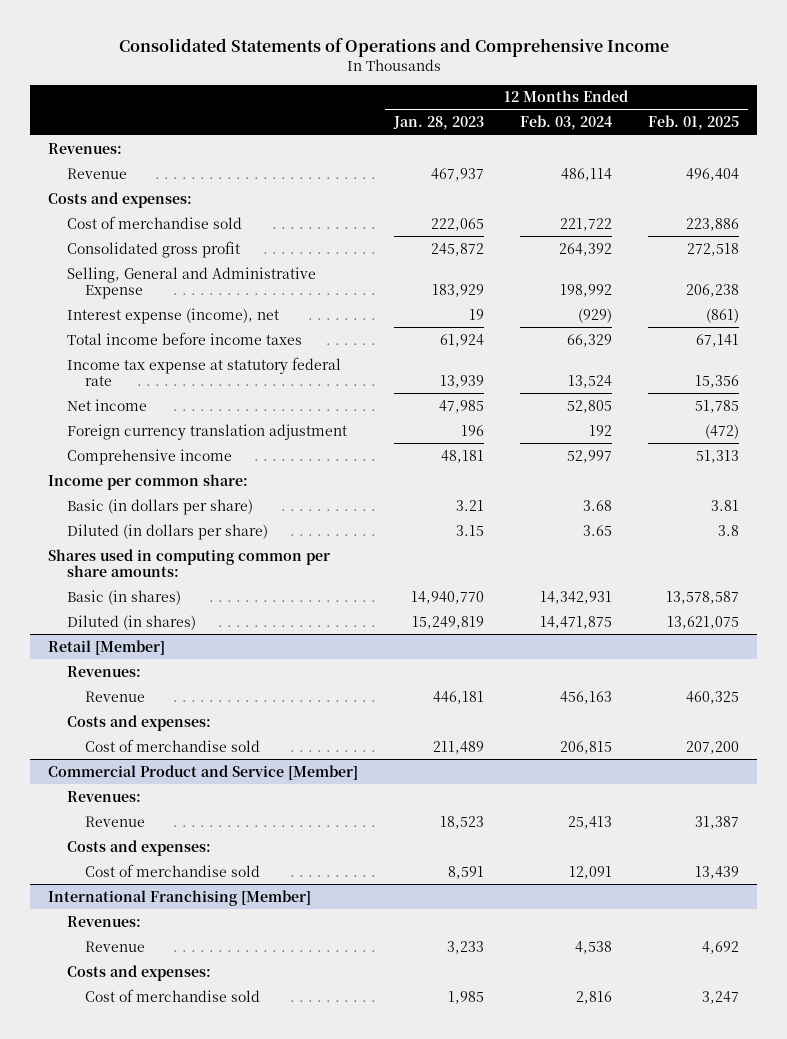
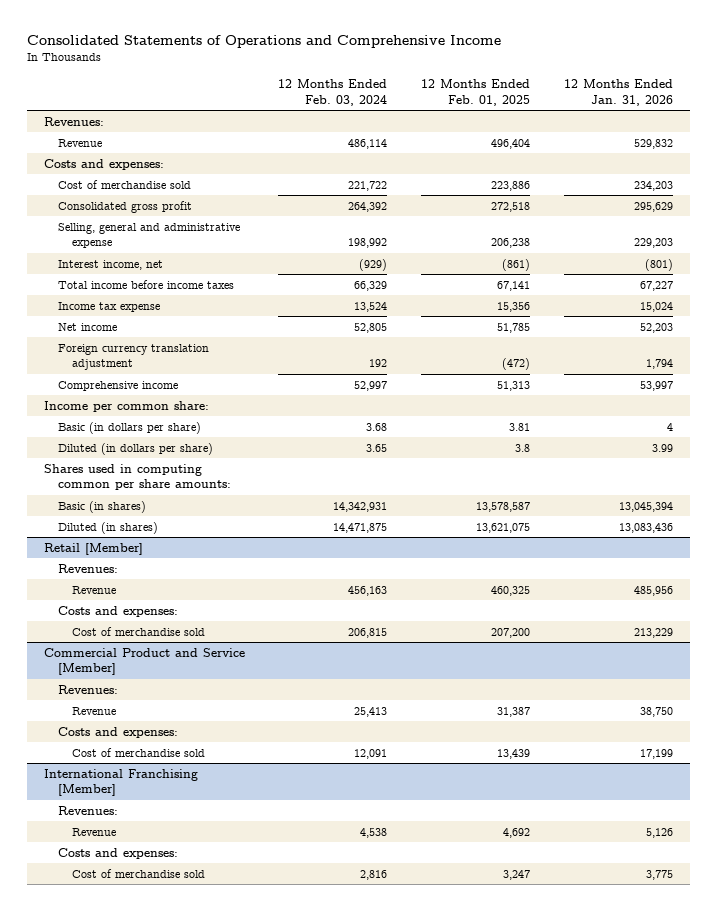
- | 12 Months Ended Jan. 28, 2023 | 12 Months Ended Feb. 03, 2024 | 12 Months Ended Feb. 01, 2025
+ | 12 Months Ended Feb. 03, 2024 | 12 Months Ended Feb. 01, 2025 | 12 Months Ended Jan. 31, 2026
- Selling, General and Administrative Expense | 183,929 | 198,992 | 206,238
- Interest expense (income), net | 19 | (929) | (861)
+ Selling, general and administrative expense | 198,992 | 206,238 | 229,203
+ Interest income, net | (929) | (861) | (801)
- Income tax expense at statutory federal rate | 13,939 | 13,524 | 15,356
+ Income tax expense | 13,524 | 15,356 | 15,024

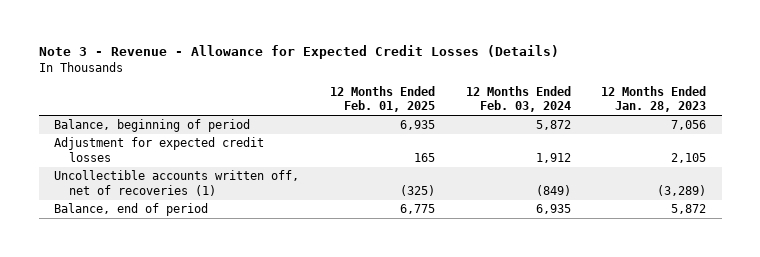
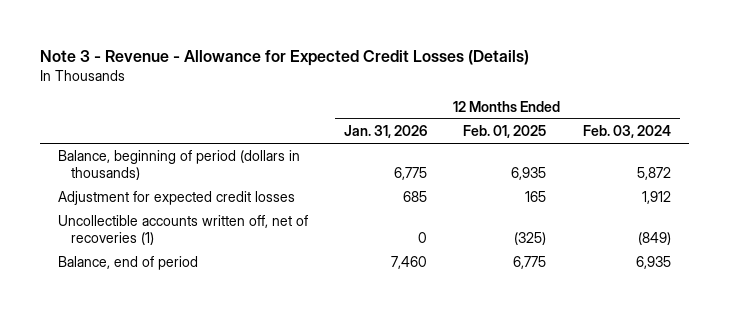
- | 12 Months Ended Feb. 01, 2025 | 12 Months Ended Feb. 03, 2024 | 12 Months Ended Jan. 28, 2023
+ | 12 Months Ended Jan. 31, 2026 | 12 Months Ended Feb. 01, 2025 | 12 Months Ended Feb. 03, 2024
- Balance, beginning of period | 6,935 | 5,872 | 7,056
+ Balance, beginning of period (dollars in thousands) | 6,775 | 6,935 | 5,872

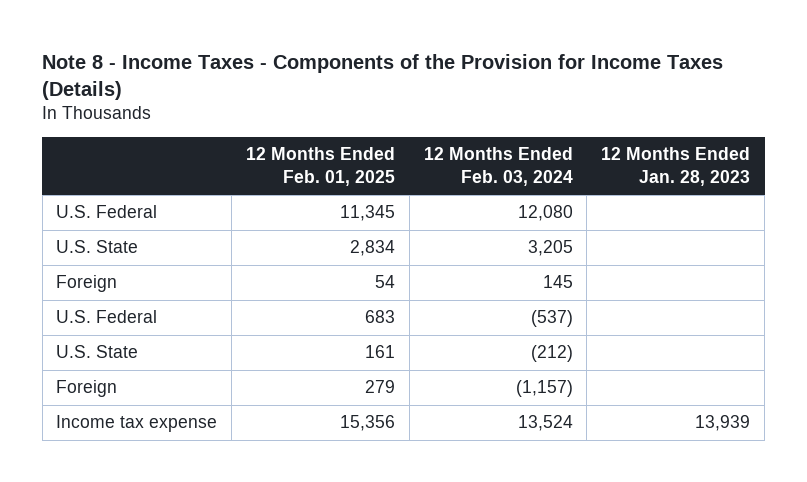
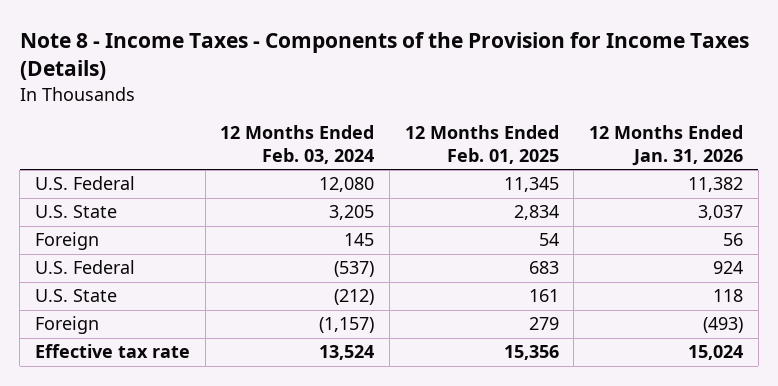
- | 12 Months Ended Feb. 01, 2025 | 12 Months Ended Feb. 03, 2024 | 12 Months Ended Jan. 28, 2023
+ | 12 Months Ended Feb. 03, 2024 | 12 Months Ended Feb. 01, 2025 | 12 Months Ended Jan. 31, 2026
- Income tax expense | 15,356 | 13,524 | 13,939
+ Effective tax rate | 13,524 | 15,356 | 15,024

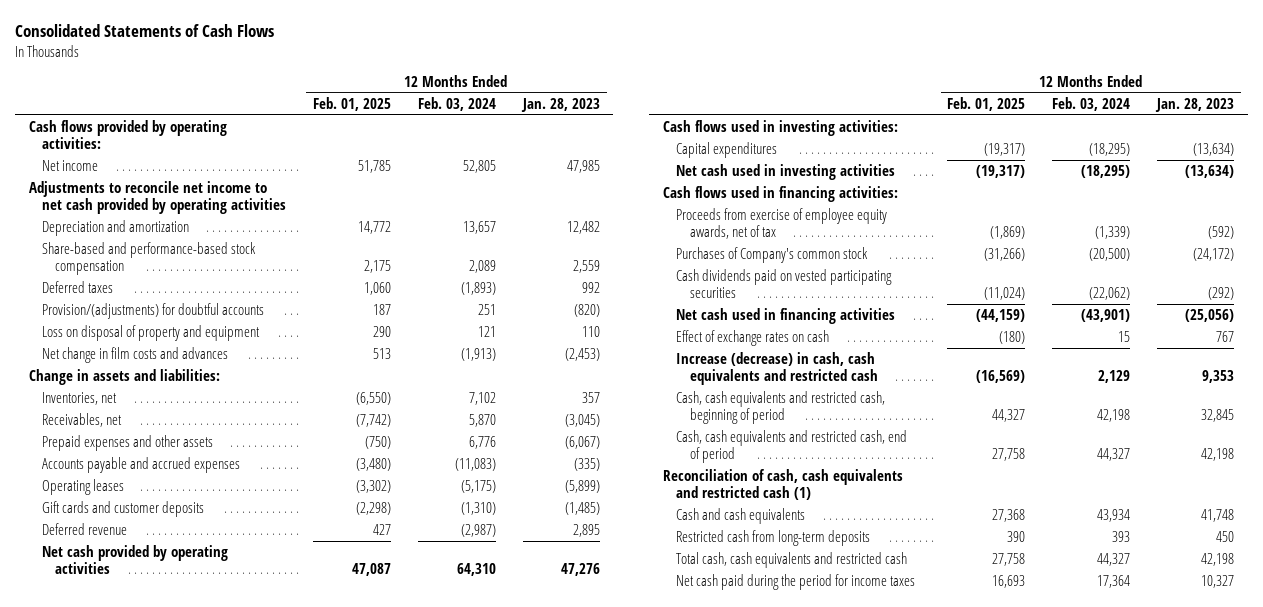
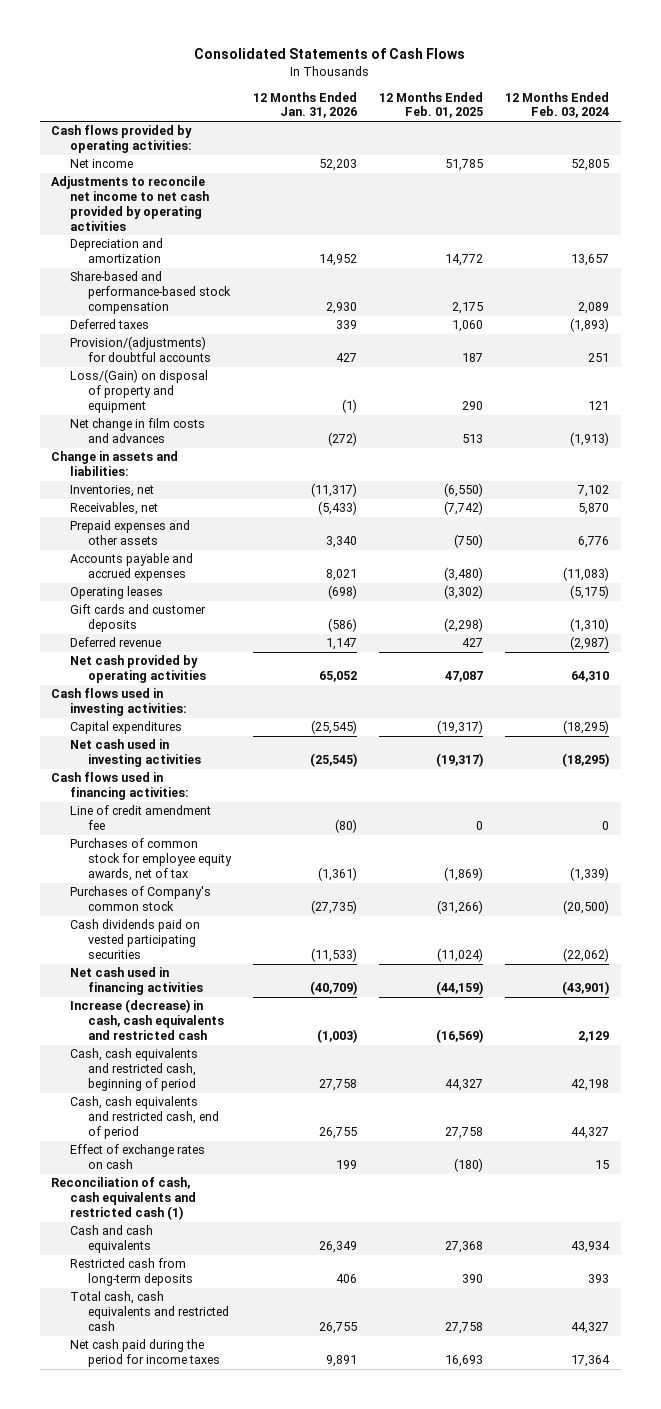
- | 12 Months Ended Feb. 01, 2025 | 12 Months Ended Feb. 03, 2024 | 12 Months Ended Jan. 28, 2023
+ | 12 Months Ended Jan. 31, 2026 | 12 Months Ended Feb. 01, 2025 | 12 Months Ended Feb. 03, 2024
- Loss on disposal of property and equipment | 290 | 121 | 110
+ Loss/(Gain) on disposal of property and equipment | (1) | 290 | 121
- Proceeds from exercise of employee equity awards, net of tax | (1,869) | (1,339) | (592)
+ Line of credit amendment fee | (80) | 0 | 0
+ Purchases of common stock for employee equity awards, net of tax | (1,361) | (1,869) | (1,339)
moved down: Effect of exchange rates on cash | 199 | (180) | 15

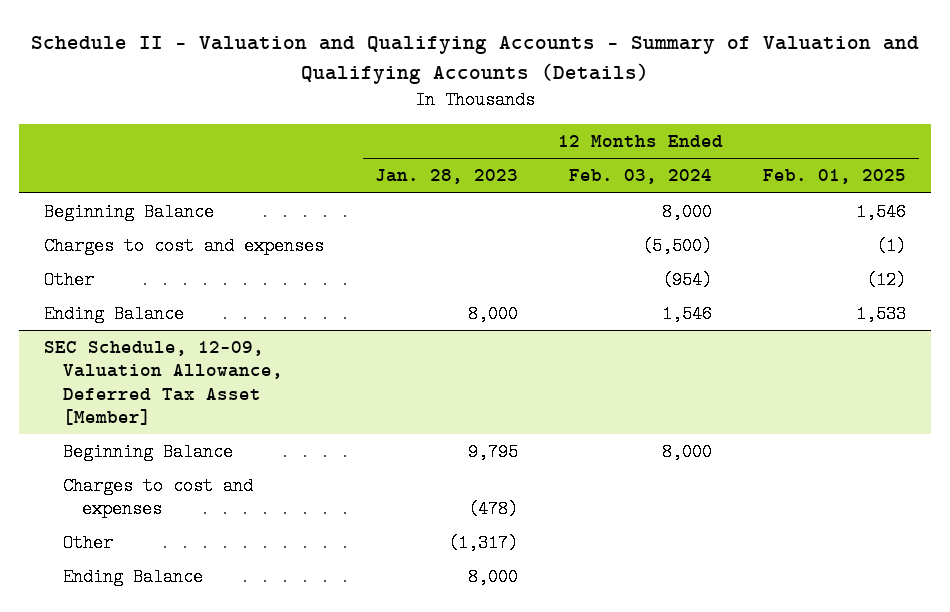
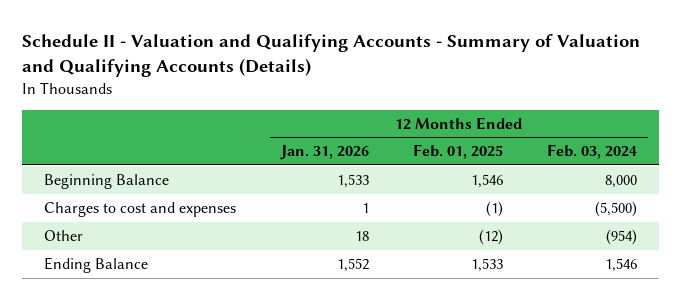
- | 12 Months Ended Jan. 28, 2023 | 12 Months Ended Feb. 03, 2024 | 12 Months Ended Feb. 01, 2025
+ | 12 Months Ended Jan. 31, 2026 | 12 Months Ended Feb. 01, 2025 | 12 Months Ended Feb. 03, 2024
- SEC Schedule, 12-09, Valuation Allowance, Deferred Tax Asset [Member]
- Beginning Balance | 9,795 | 8,000 |
- Charges to cost and expenses | (478) | |
- Other | (1,317) | |
- Ending Balance | 8,000 | |

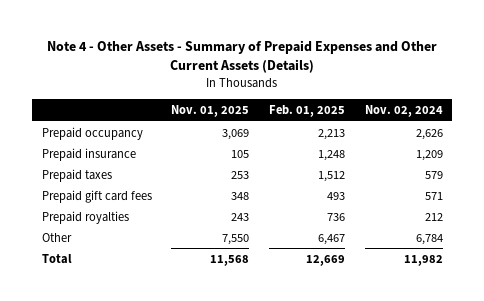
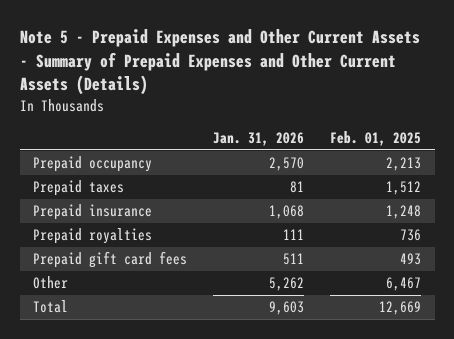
- Note 4 - Other Assets - Summary of Prepaid Expenses and Other Current Assets (Details)
+ Note 5 - Prepaid Expenses and Other Current Assets - Summary of Prepaid Expenses and Other Current Assets (Details)
- | Nov. 01, 2025 | Feb. 01, 2025 | Nov. 02, 2024
+ | Jan. 31, 2026 | Feb. 01, 2025
moved down: Prepaid insurance | 1,068 | 1,248
moved down: Prepaid gift card fees | 511 | 493

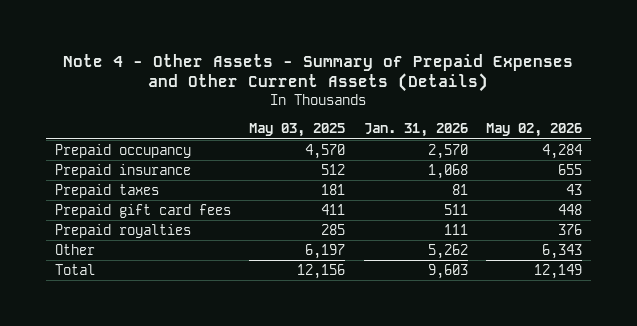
- Note 5 - Prepaid Expenses and Other Current Assets - Summary of Prepaid Expenses and Other Current Assets (Details)
+ Note 4 - Other Assets - Summary of Prepaid Expenses and Other Current Assets (Details)
- | Jan. 31, 2026 | Feb. 01, 2025
+ | May 03, 2025 | Jan. 31, 2026 | May 02, 2026
moved down: Prepaid taxes | 181 | 81 | 43
moved down: Prepaid royalties | 285 | 111 | 376

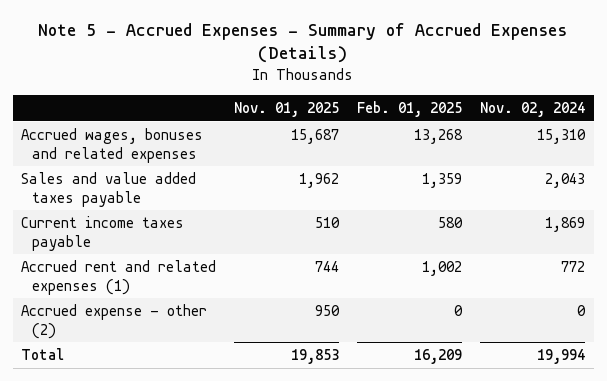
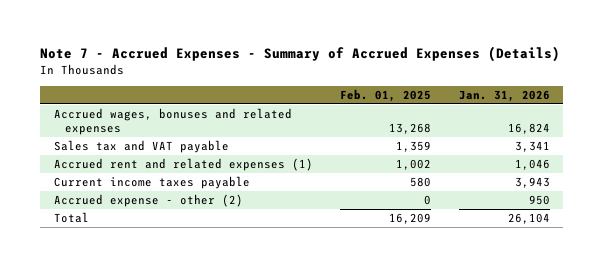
- Note 5 - Accrued Expenses - Summary of Accrued Expenses (Details)
+ Note 7 - Accrued Expenses - Summary of Accrued Expenses (Details)
- | Nov. 01, 2025 | Feb. 01, 2025 | Nov. 02, 2024
+ | Feb. 01, 2025 | Jan. 31, 2026
- Sales and value added taxes payable | 1,962 | 1,359 | 2,043
+ Sales tax and VAT payable | 1,359 | 3,341
moved down: Current income taxes payable | 580 | 3,943

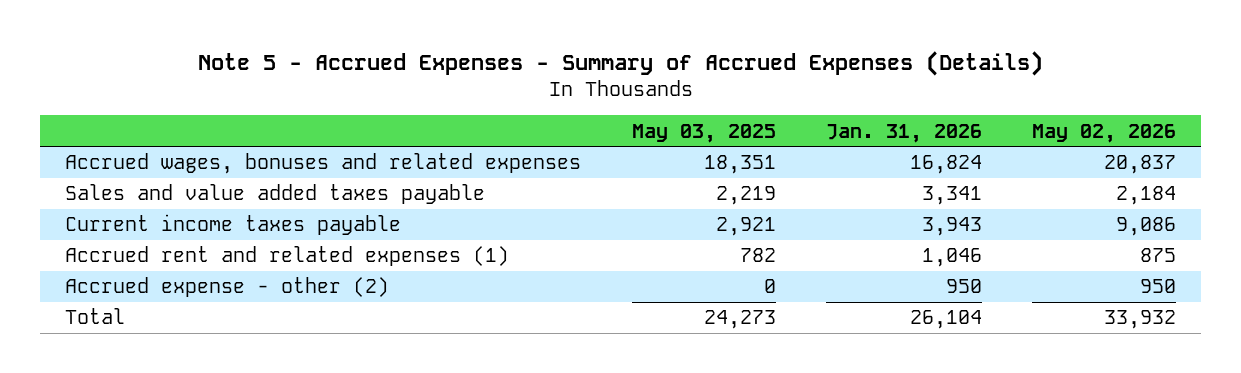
- Note 7 - Accrued Expenses - Summary of Accrued Expenses (Details)
+ Note 5 - Accrued Expenses - Summary of Accrued Expenses (Details)
- | Feb. 01, 2025 | Jan. 31, 2026
+ | May 03, 2025 | Jan. 31, 2026 | May 02, 2026
- Sales tax and VAT payable | 1,359 | 3,341
+ Sales and value added taxes payable | 2,219 | 3,341 | 2,184
moved down: Accrued rent and related expenses (1) | 782 | 1,046 | 875

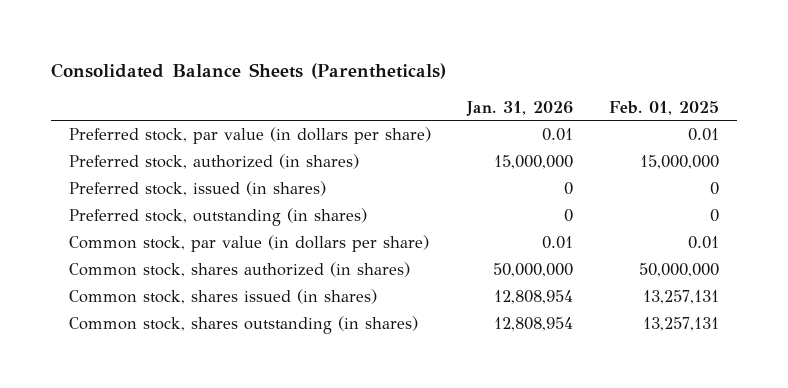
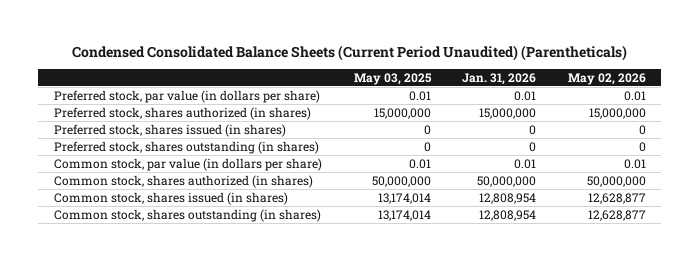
- Consolidated Balance Sheets (Parentheticals)
+ Condensed Consolidated Balance Sheets (Current Period Unaudited) (Parentheticals)
- | Jan. 31, 2026 | Feb. 01, 2025
+ | May 03, 2025 | Jan. 31, 2026 | May 02, 2026
- Preferred stock, authorized (in shares) | 15,000,000 | 15,000,000
- Preferred stock, issued (in shares) | 0 | 0
- Preferred stock, outstanding (in shares) | 0 | 0
+ Preferred stock, shares authorized (in shares) | 15,000,000 | 15,000,000 | 15,000,000
+ Preferred stock, shares issued (in shares) | 0 | 0 | 0
+ Preferred stock, shares outstanding (in shares) | 0 | 0 | 0

